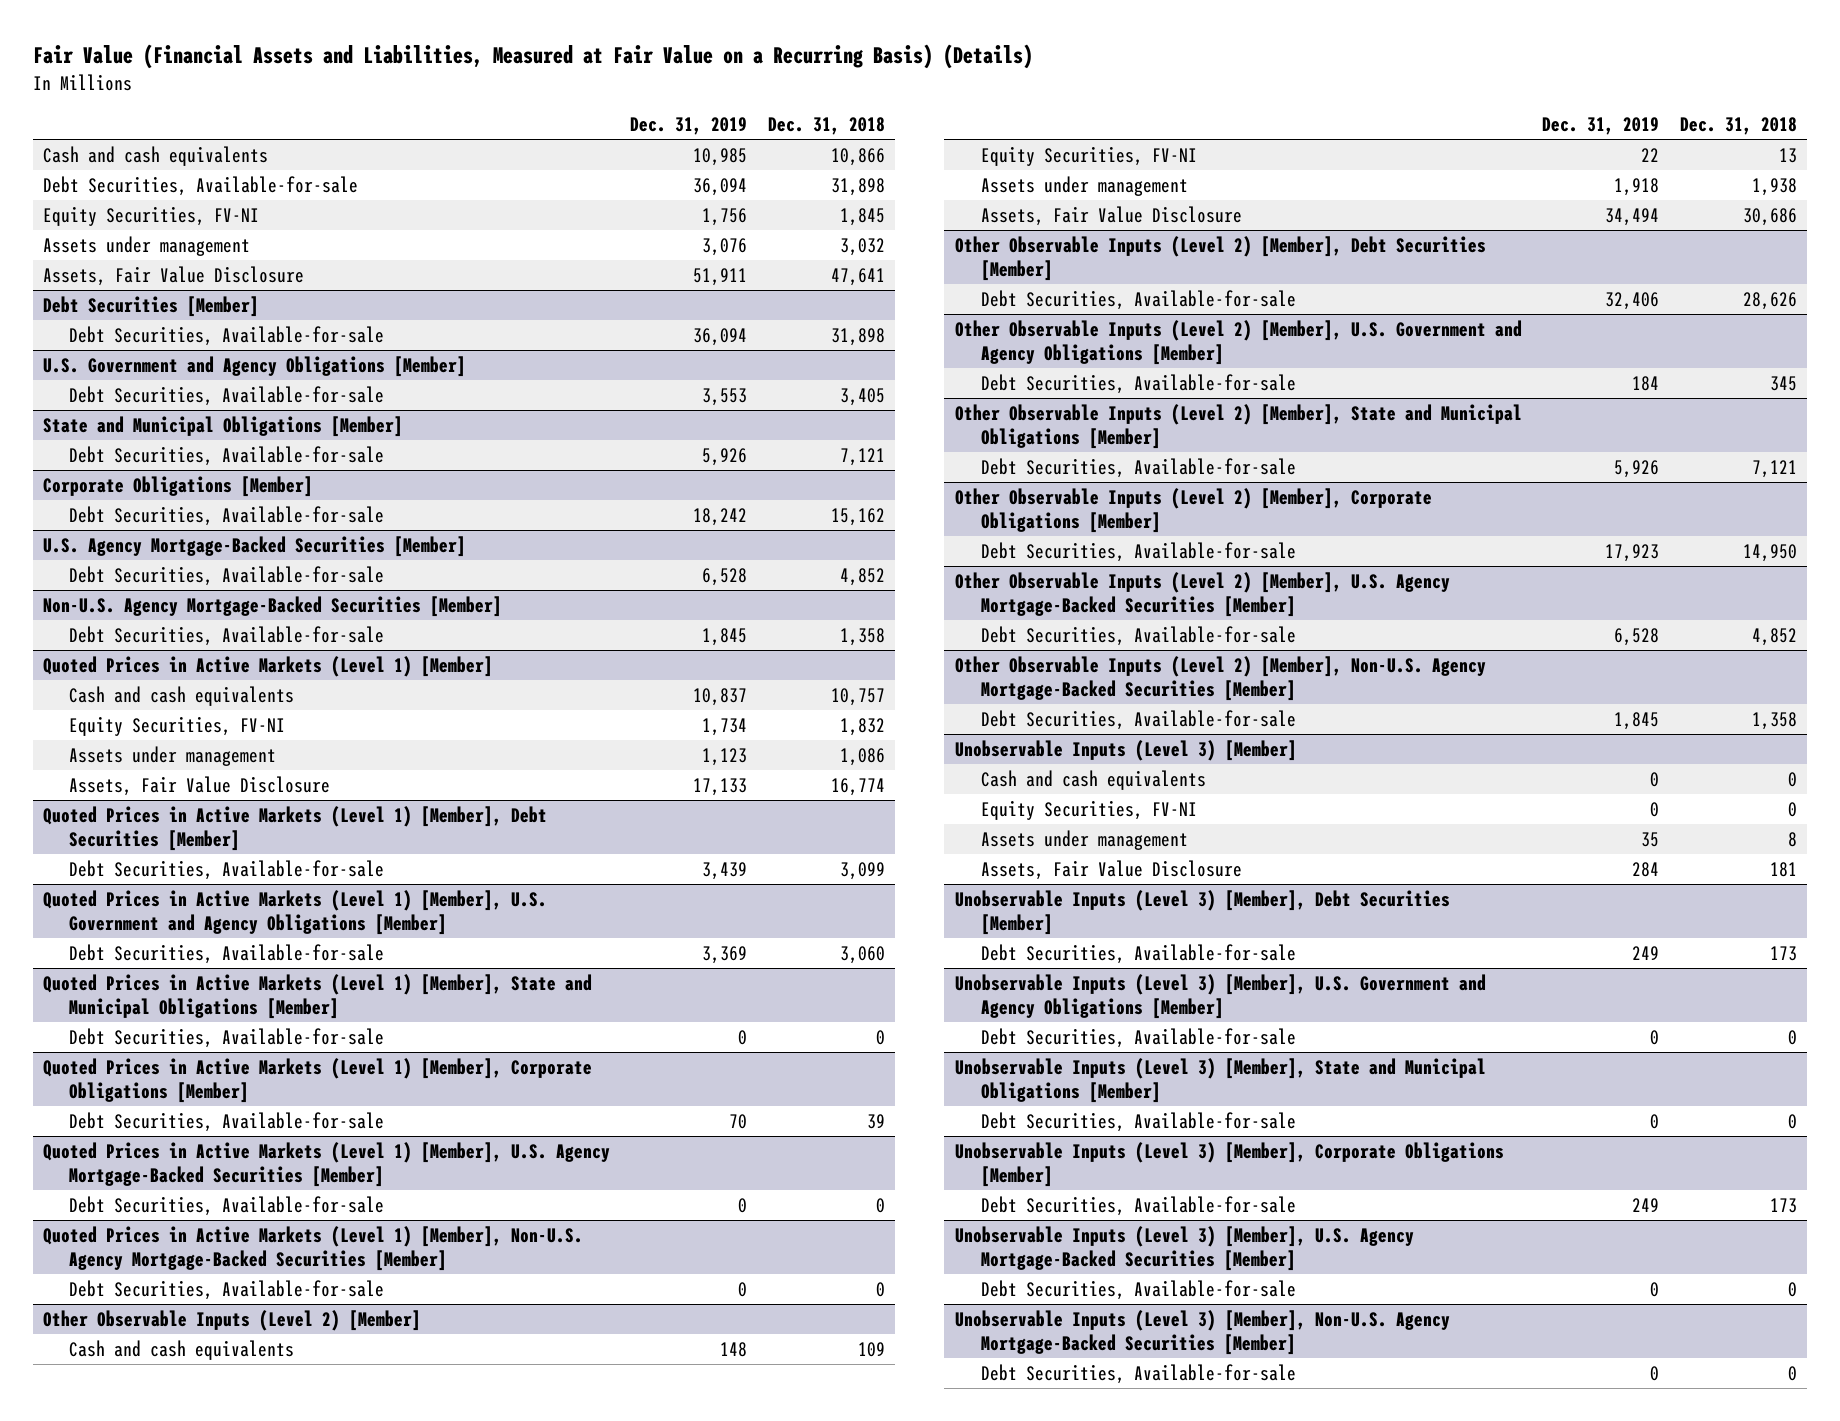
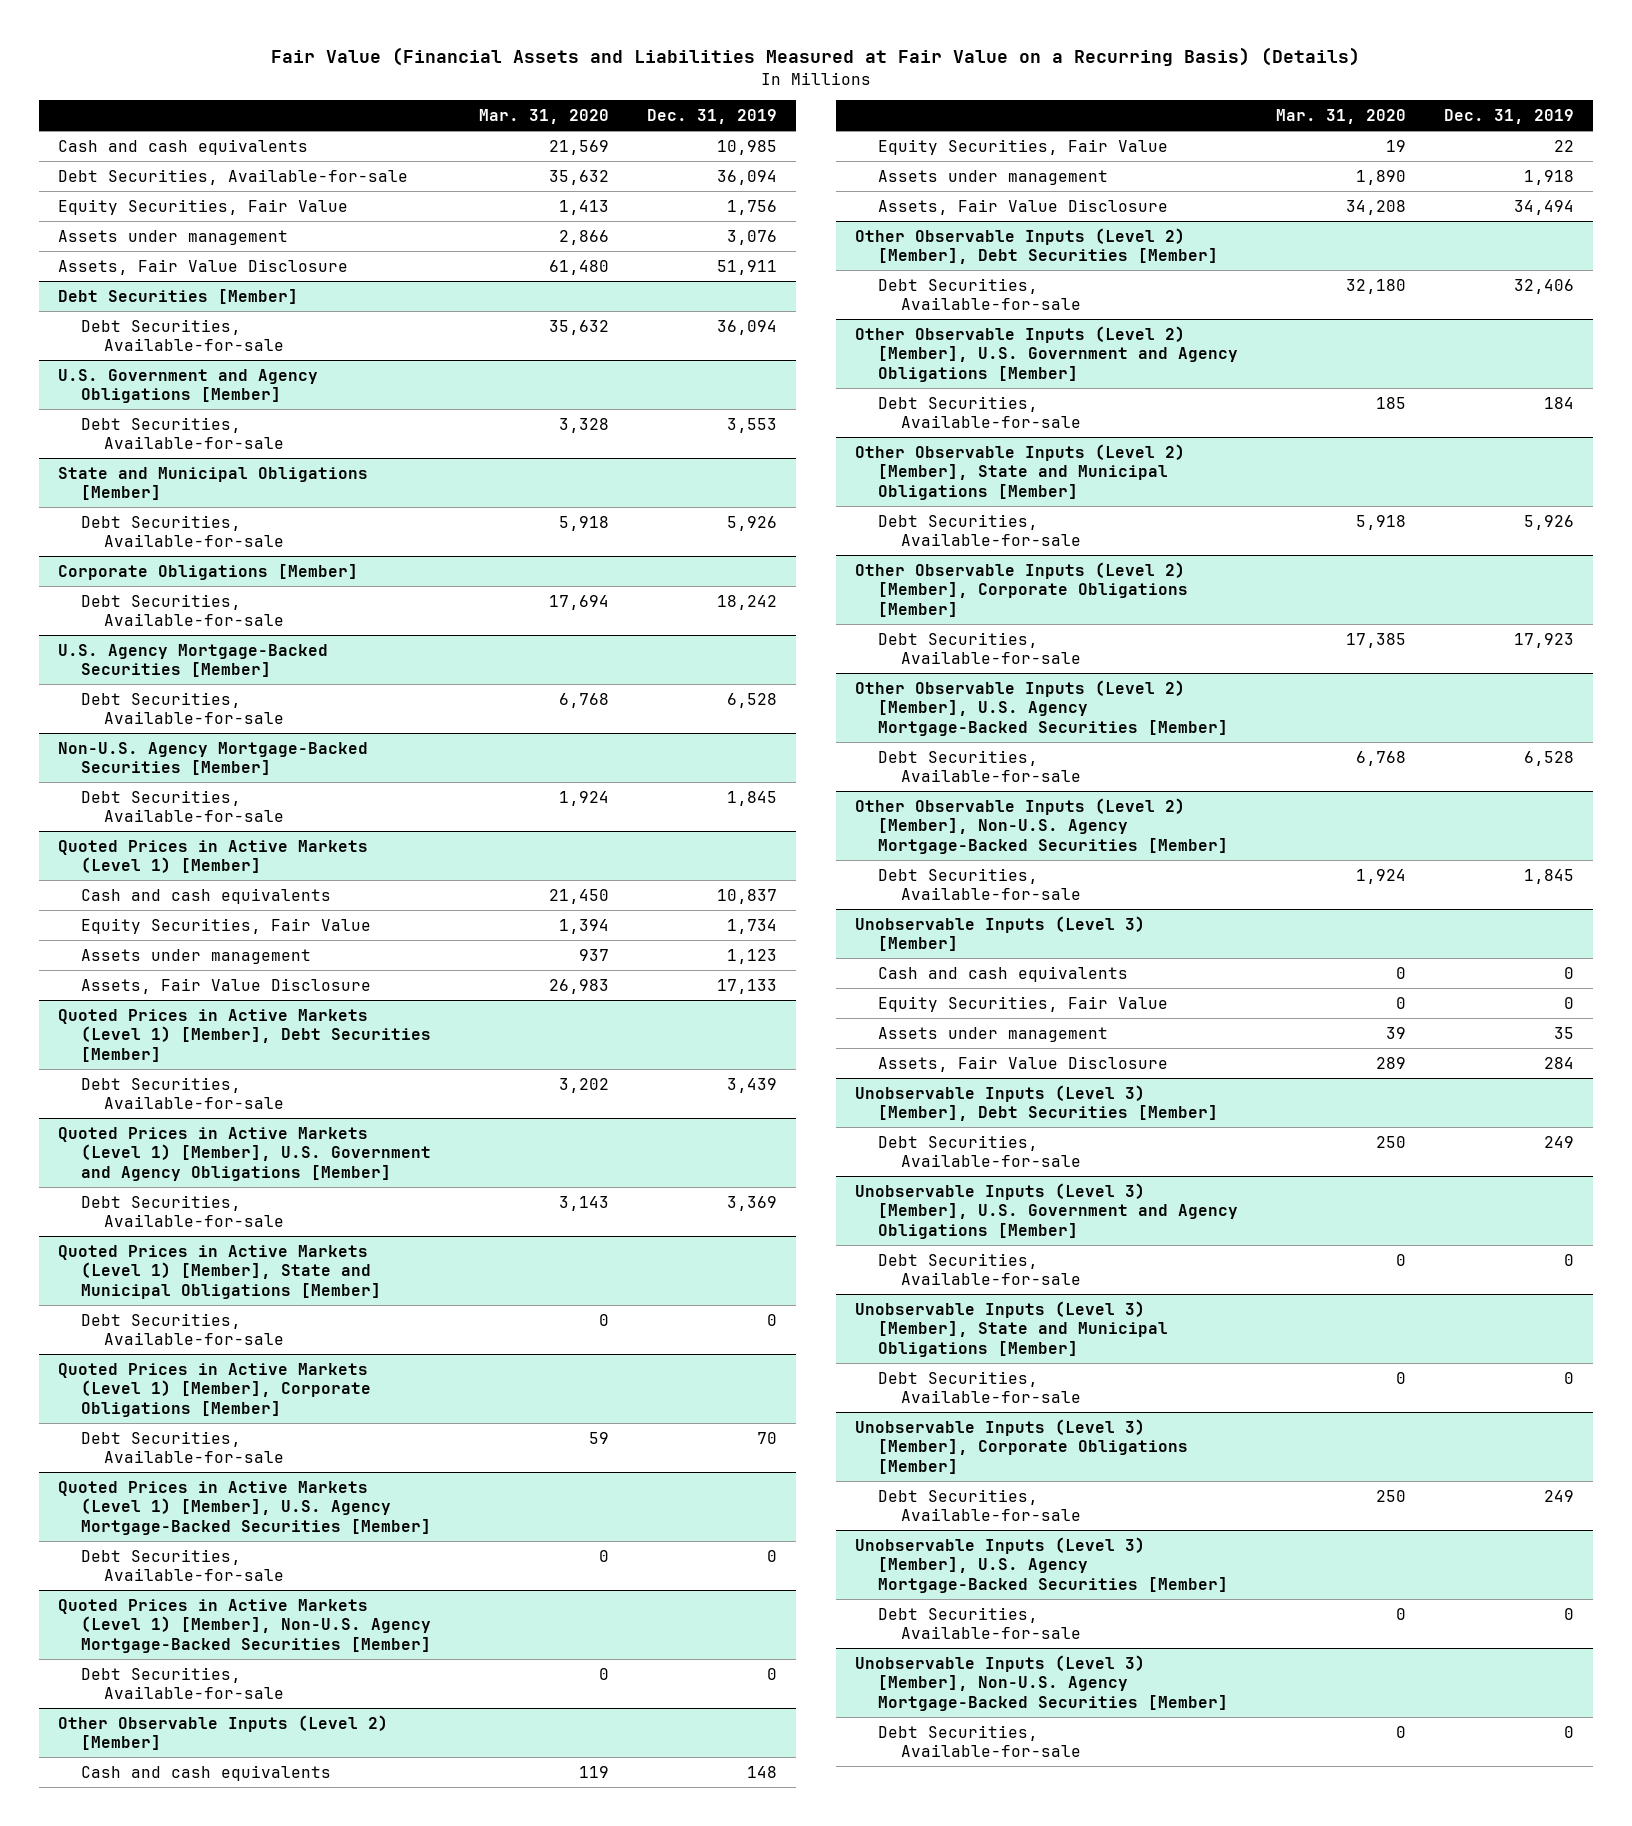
- Fair Value (Financial Assets and Liabilities, Measured at Fair Value on a Recurring Basis) (Details)
+ Fair Value (Financial Assets and Liabilities Measured at Fair Value on a Recurring Basis) (Details)
- | Dec. 31, 2019 | Dec. 31, 2018
+ | Mar. 31, 2020 | Dec. 31, 2019
- Equity Securities, FV-NI | 1,756 | 1,845
+ Equity Securities, Fair Value | 1,413 | 1,756
@ Quoted Prices in Active Markets (Level 1) [Member]
- Equity Securities, FV-NI | 1,734 | 1,832
+ Equity Securities, Fair Value | 1,394 | 1,734
@ Other Observable Inputs (Level 2) [Member]
- Equity Securities, FV-NI | 22 | 13
+ Equity Securities, Fair Value | 19 | 22
@ Unobservable Inputs (Level 3) [Member]
- Equity Securities, FV-NI | 0 | 0
+ Equity Securities, Fair Value | 0 | 0

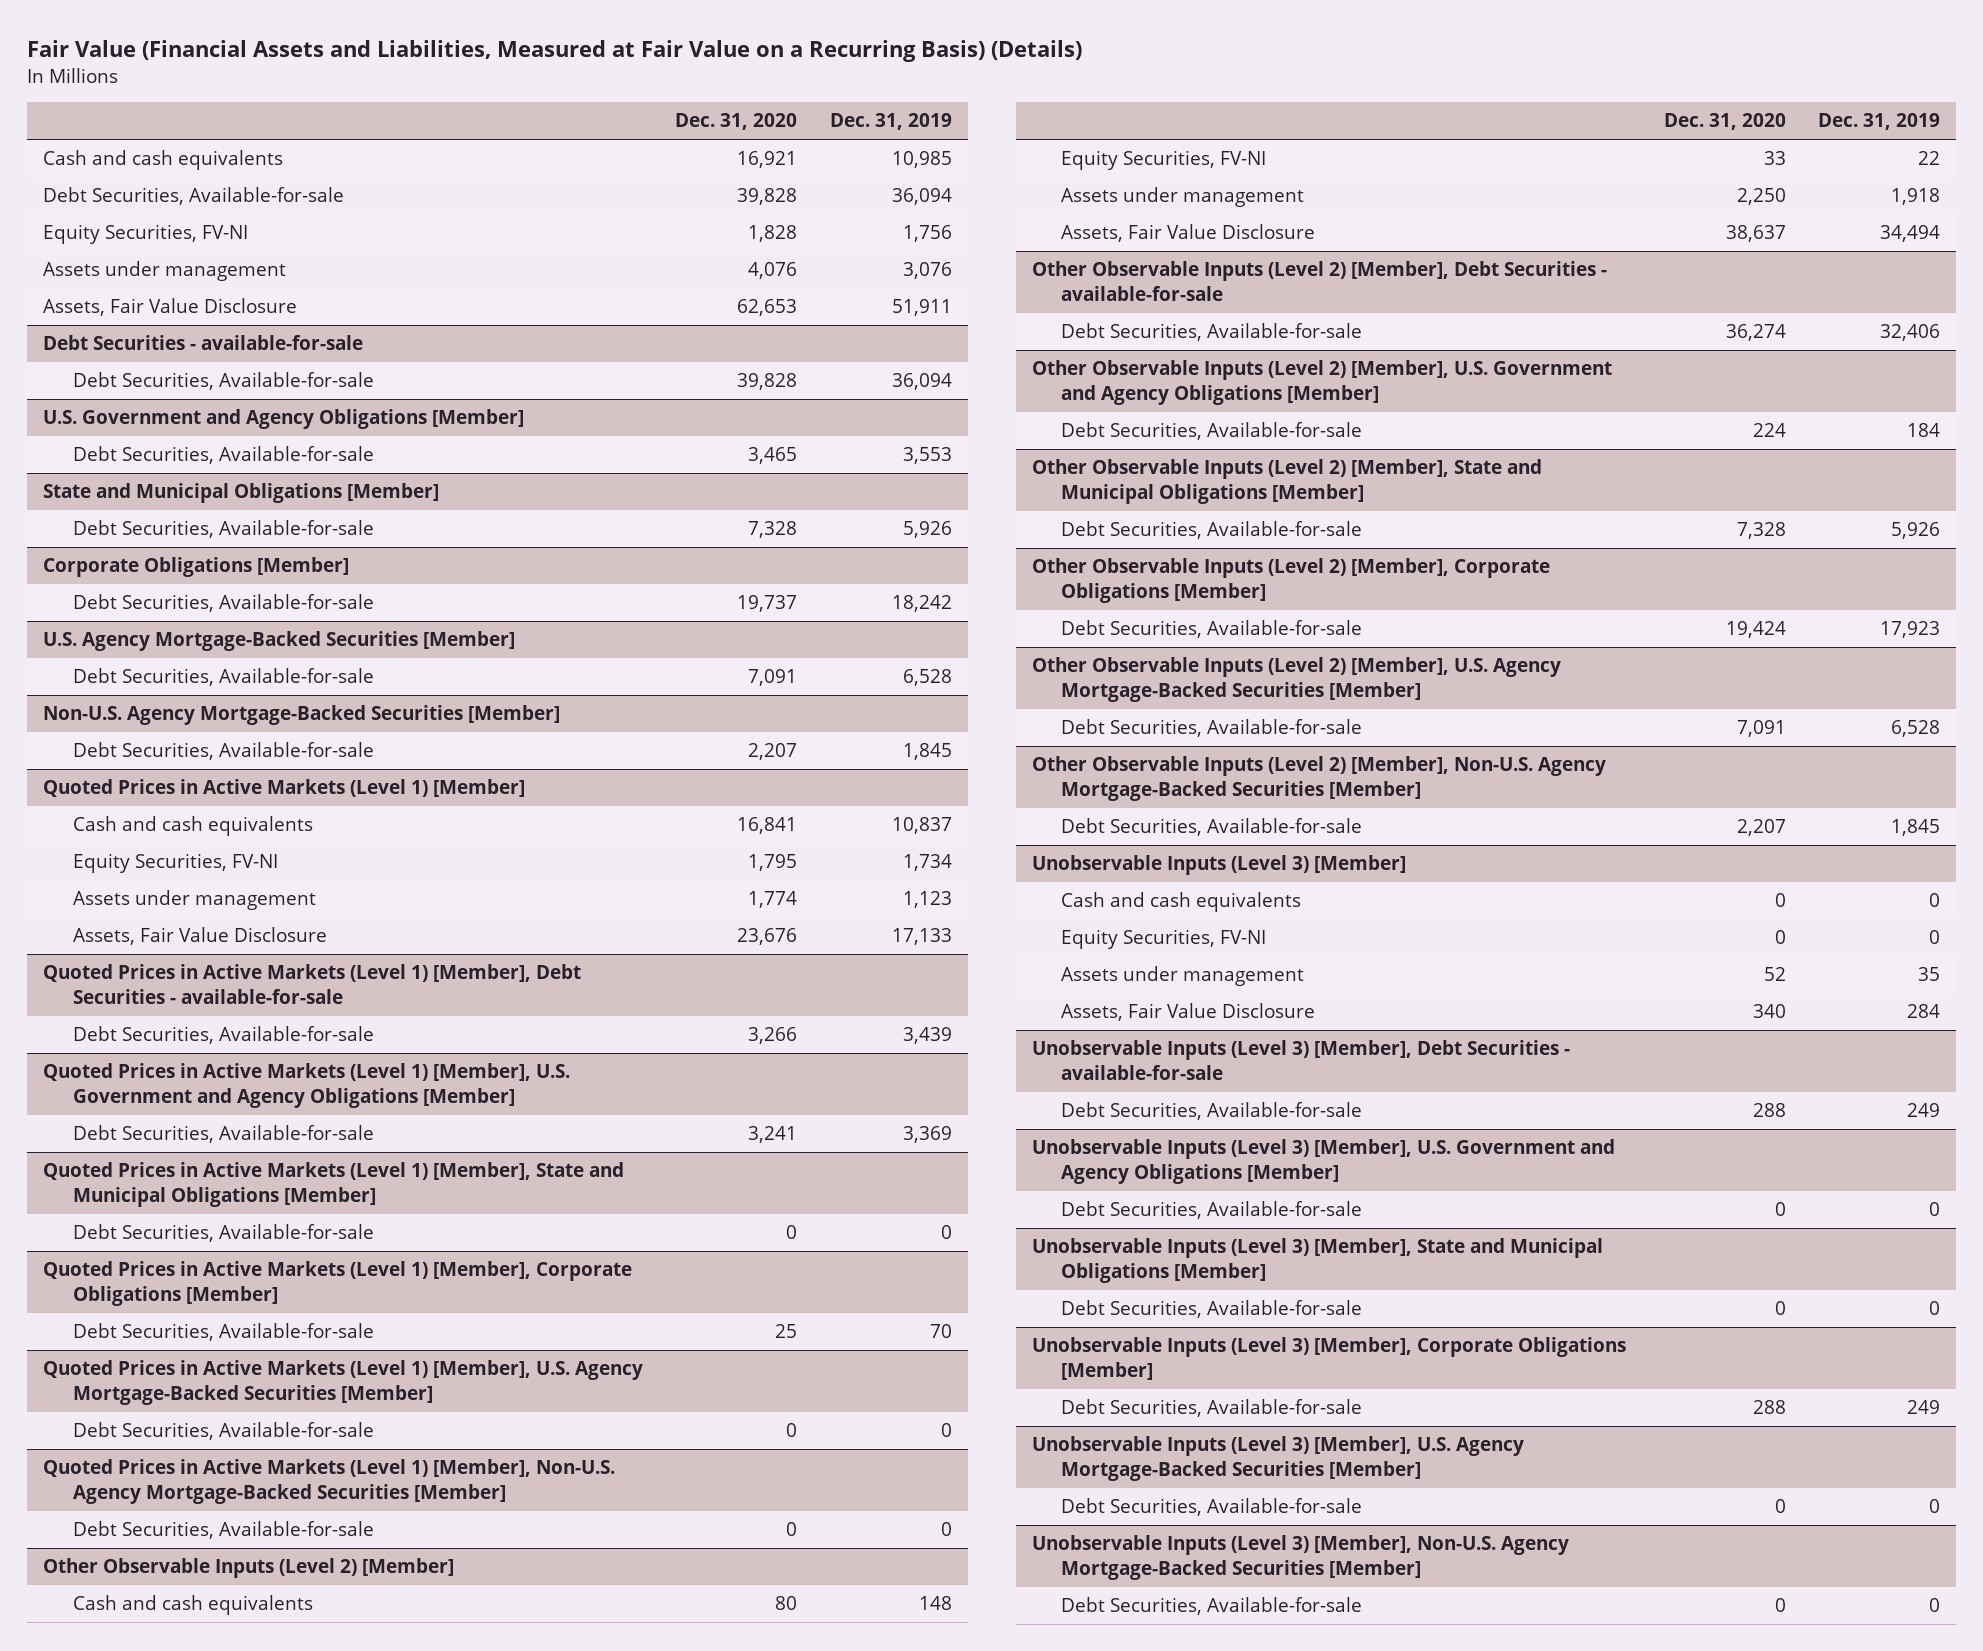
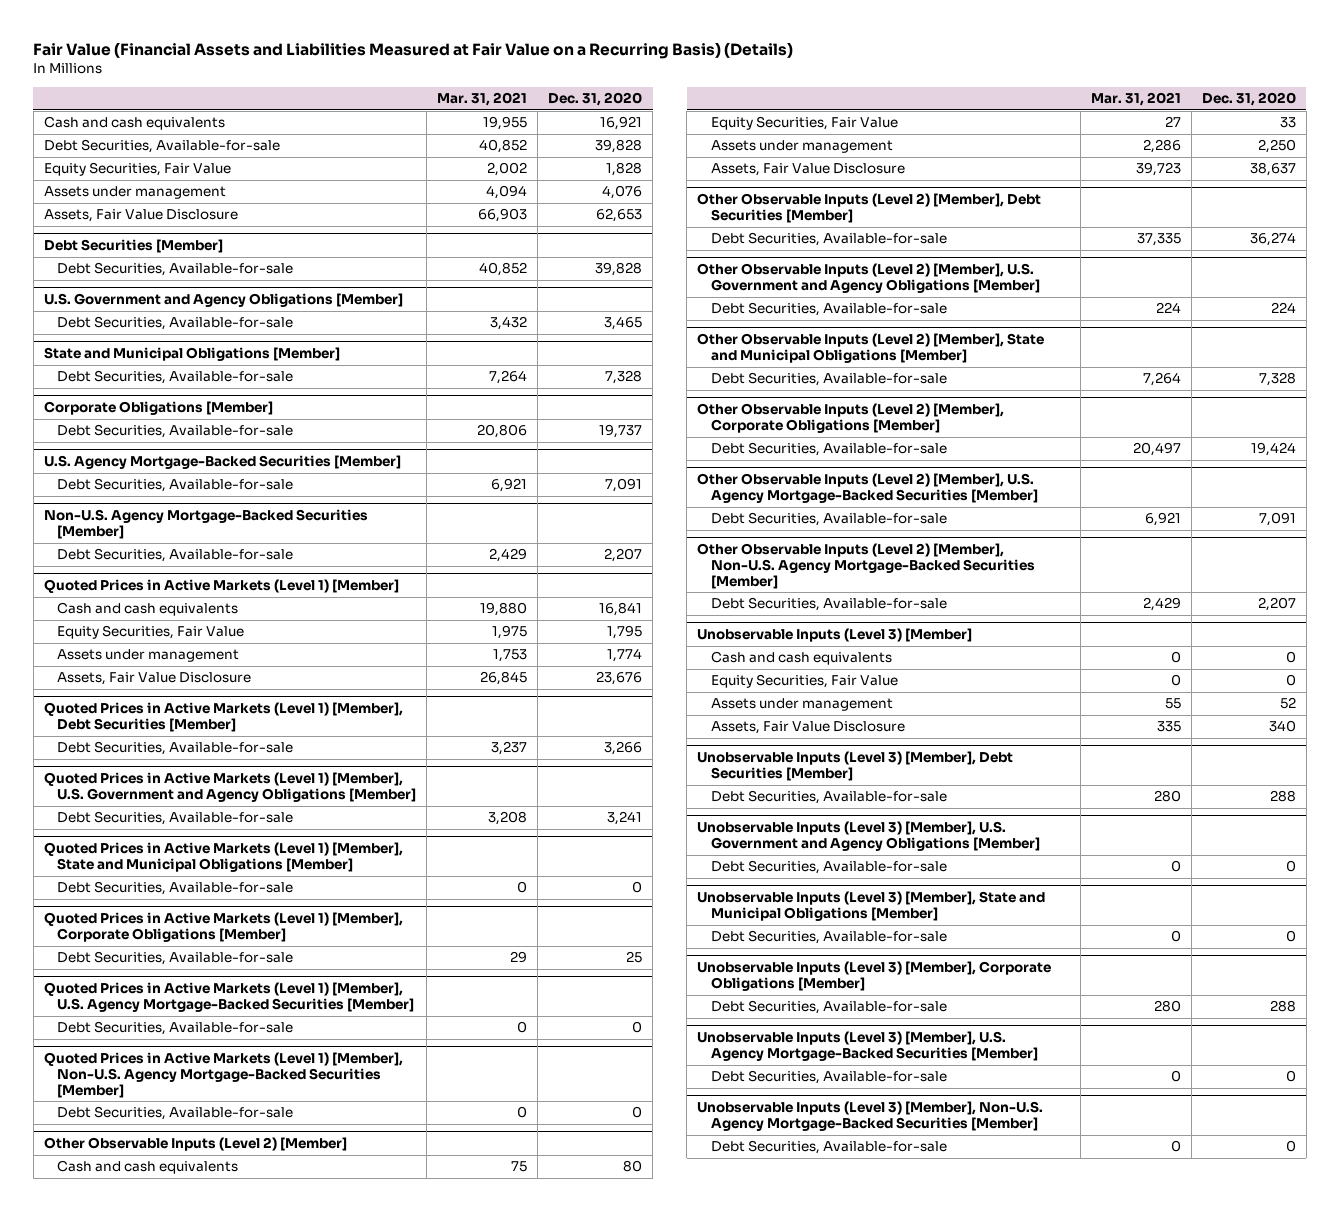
- Fair Value (Financial Assets and Liabilities, Measured at Fair Value on a Recurring Basis) (Details)
+ Fair Value (Financial Assets and Liabilities Measured at Fair Value on a Recurring Basis) (Details)
- | Dec. 31, 2020 | Dec. 31, 2019
+ | Mar. 31, 2021 | Dec. 31, 2020
- Equity Securities, FV-NI | 1,828 | 1,756
+ Equity Securities, Fair Value | 2,002 | 1,828
- Debt Securities - available-for-sale
+ Debt Securities [Member]
@ Quoted Prices in Active Markets (Level 1) [Member]
- Equity Securities, FV-NI | 1,795 | 1,734
+ Equity Securities, Fair Value | 1,975 | 1,795
- Quoted Prices in Active Markets (Level 1) [Member], Debt Securities - available-for-sale
+ Quoted Prices in Active Markets (Level 1) [Member], Debt Securities [Member]
@ Other Observable Inputs (Level 2) [Member]
- Equity Securities, FV-NI | 33 | 22
+ Equity Securities, Fair Value | 27 | 33
- Other Observable Inputs (Level 2) [Member], Debt Securities - available-for-sale
+ Other Observable Inputs (Level 2) [Member], Debt Securities [Member]
@ Unobservable Inputs (Level 3) [Member]
- Equity Securities, FV-NI | 0 | 0
+ Equity Securities, Fair Value | 0 | 0
- Unobservable Inputs (Level 3) [Member], Debt Securities - available-for-sale
+ Unobservable Inputs (Level 3) [Member], Debt Securities [Member]

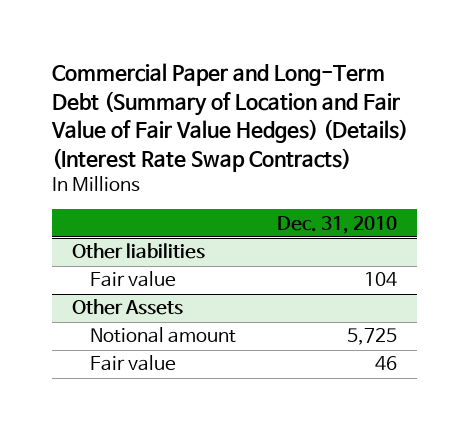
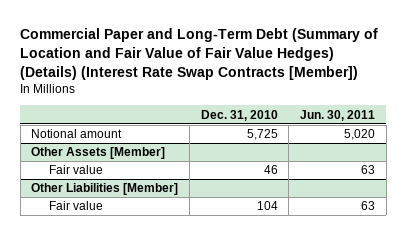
- Commercial Paper and Long-Term Debt (Summary of Location and Fair Value of Fair Value Hedges) (Details) (Interest Rate Swap Contracts)
+ Commercial Paper and Long-Term Debt (Summary of Location and Fair Value of Fair Value Hedges) (Details) (Interest Rate Swap Contracts [Member])
- | Dec. 31, 2010
+ | Dec. 31, 2010 | Jun. 30, 2011
- Other liabilities
- Fair value | 104
- Other Assets
+ Other Assets [Member]
+ Other Liabilities [Member]
+ Fair value | 104 | 63

